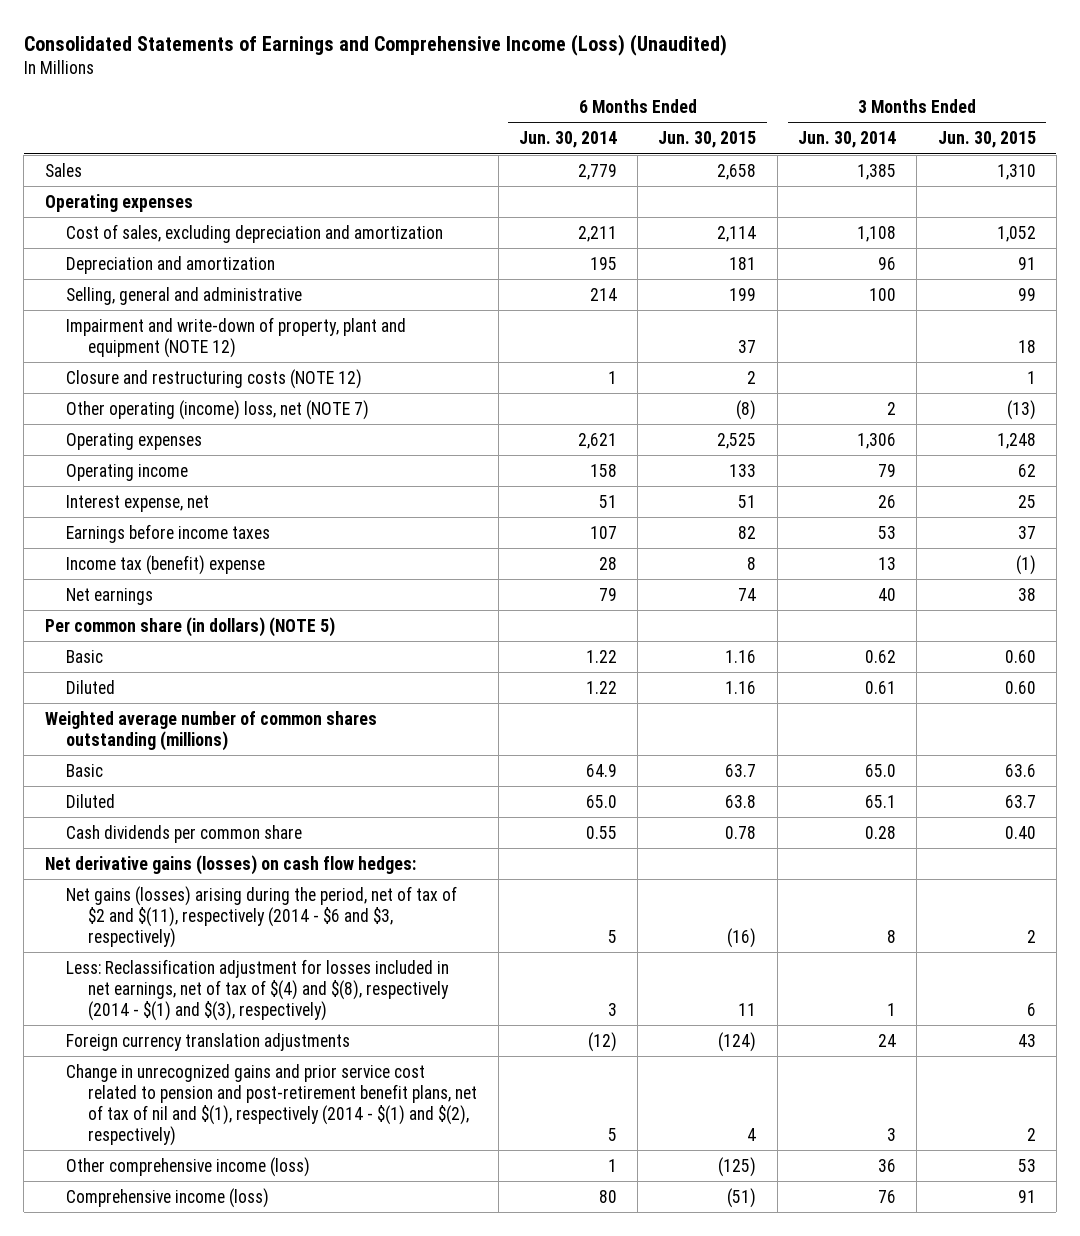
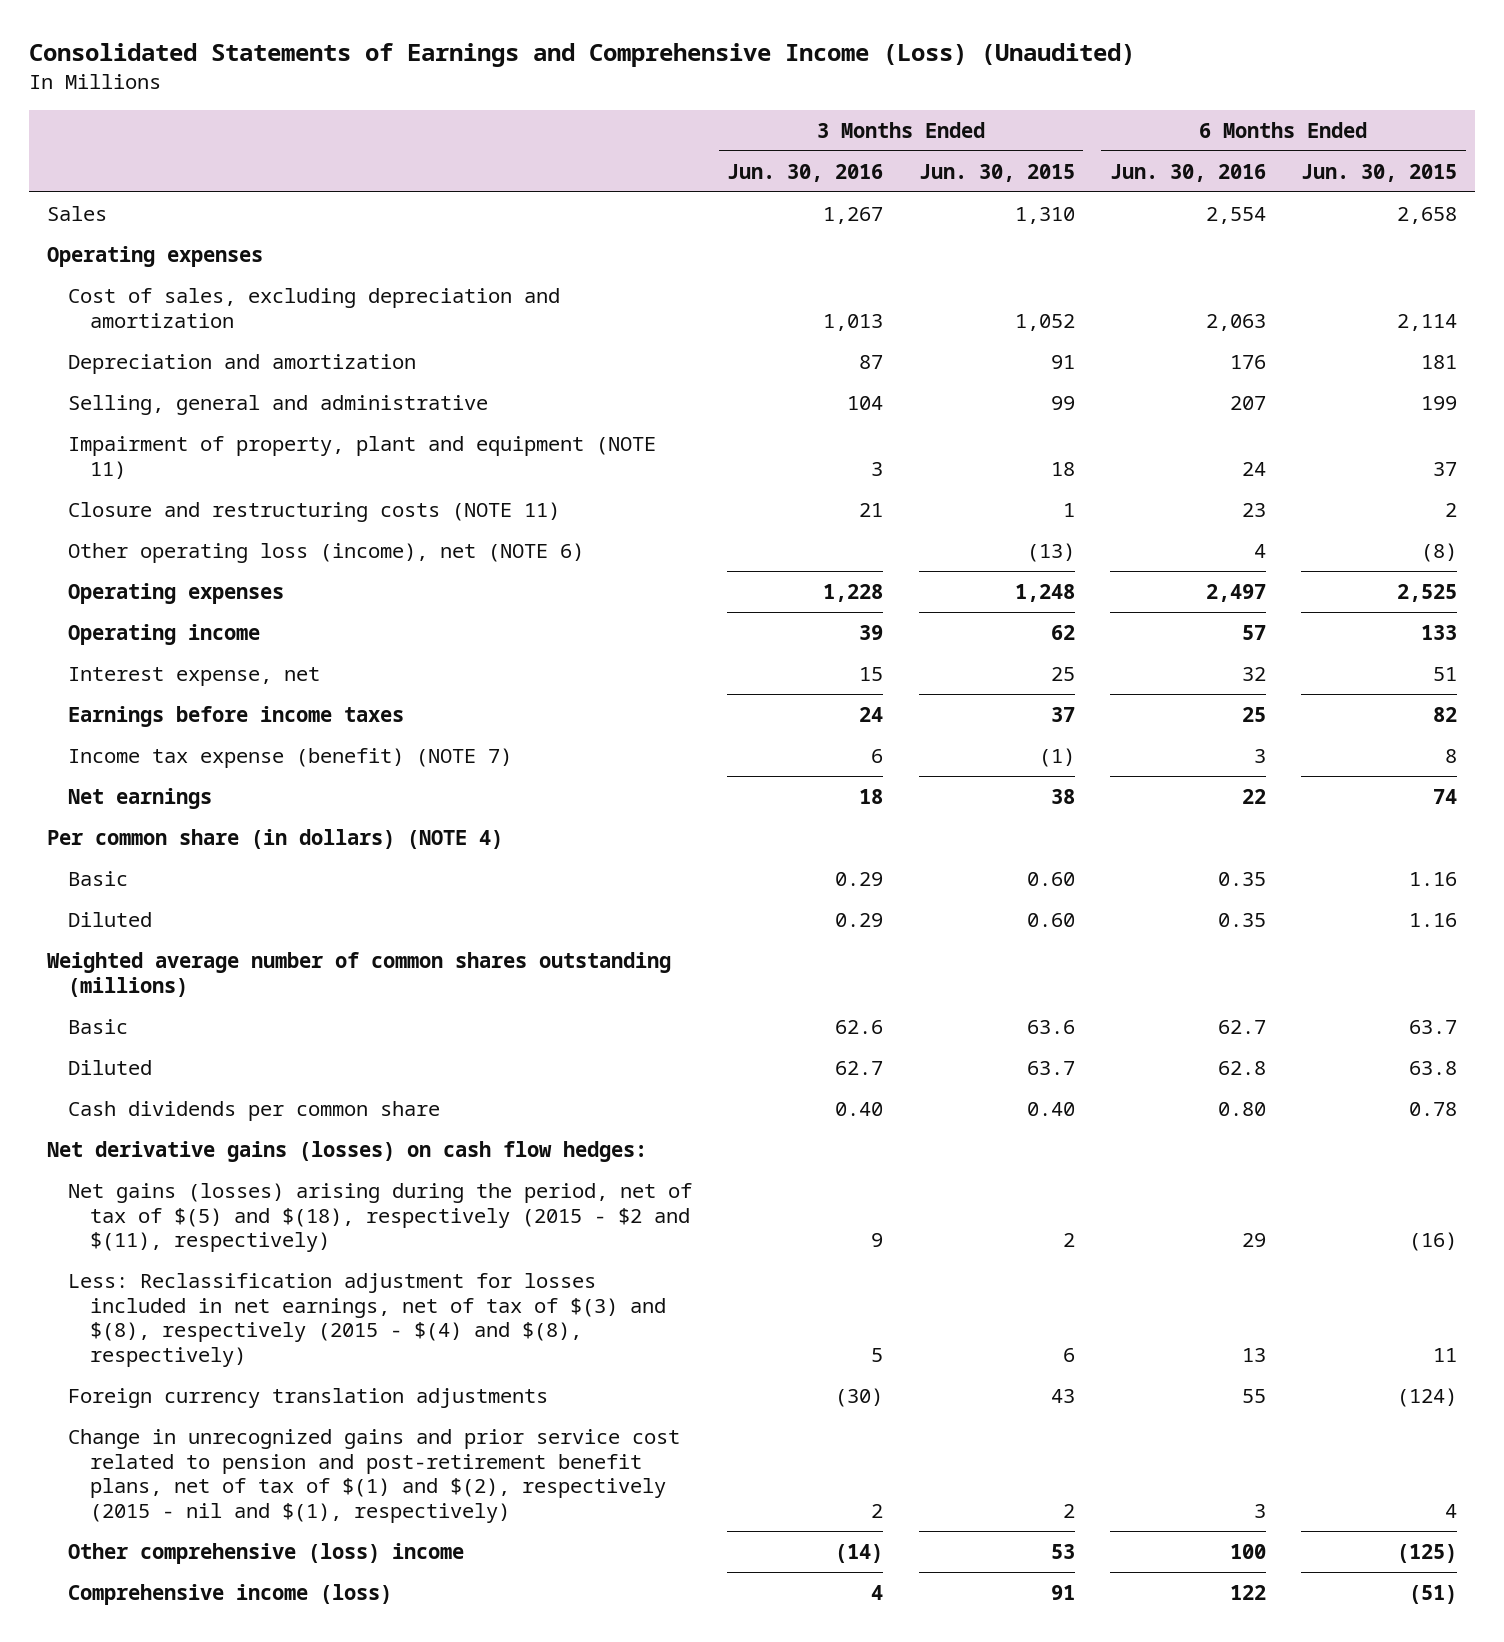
- | 6 Months Ended Jun. 30, 2014 | 6 Months Ended Jun. 30, 2015 | 3 Months Ended Jun. 30, 2014 | 3 Months Ended Jun. 30, 2015
+ | 3 Months Ended Jun. 30, 2016 | 3 Months Ended Jun. 30, 2015 | 6 Months Ended Jun. 30, 2016 | 6 Months Ended Jun. 30, 2015
- Impairment and write-down of property, plant and equipment (NOTE 12) | | 37 | | 18
- Closure and restructuring costs (NOTE 12) | 1 | 2 | | 1
- Other operating (income) loss, net (NOTE 7) | | (8) | 2 | (13)
+ Impairment of property, plant and equipment (NOTE 11) | 3 | 18 | 24 | 37
+ Closure and restructuring costs (NOTE 11) | 21 | 1 | 23 | 2
+ Other operating loss (income), net (NOTE 6) | | (13) | 4 | (8)
- Income tax (benefit) expense | 28 | 8 | 13 | (1)
+ Income tax expense (benefit) (NOTE 7) | 6 | (1) | 3 | 8
- Per common share (in dollars) (NOTE 5)
+ Per common share (in dollars) (NOTE 4)
- Net gains (losses) arising during the period, net of tax of $2 and $(11), respectively (2014 - $6 and $3, respectively) | 5 | (16) | 8 | 2
- Less: Reclassification adjustment for losses included in net earnings, net of tax of $(4) and $(8), respectively (2014 - $(1) and $(3), respectively) | 3 | 11 | 1 | 6
+ Net gains (losses) arising during the period, net of tax of $(5) and $(18), respectively (2015 - $2 and $(11), respectively) | 9 | 2 | 29 | (16)
+ Less: Reclassification adjustment for losses included in net earnings, net of tax of $(3) and $(8), respectively (2015 - $(4) and $(8), respectively) | 5 | 6 | 13 | 11
- Change in unrecognized gains and prior service cost related to pension and post-retirement benefit plans, net of tax of nil and $(1), respectively (2014 - $(1) and $(2), respectively) | 5 | 4 | 3 | 2
- Other comprehensive income (loss) | 1 | (125) | 36 | 53
+ Change in unrecognized gains and prior service cost related to pension and post-retirement benefit plans, net of tax of $(1) and $(2), respectively (2015 - nil and $(1), respectively) | 2 | 2 | 3 | 4
+ Other comprehensive (loss) income | (14) | 53 | 100 | (125)

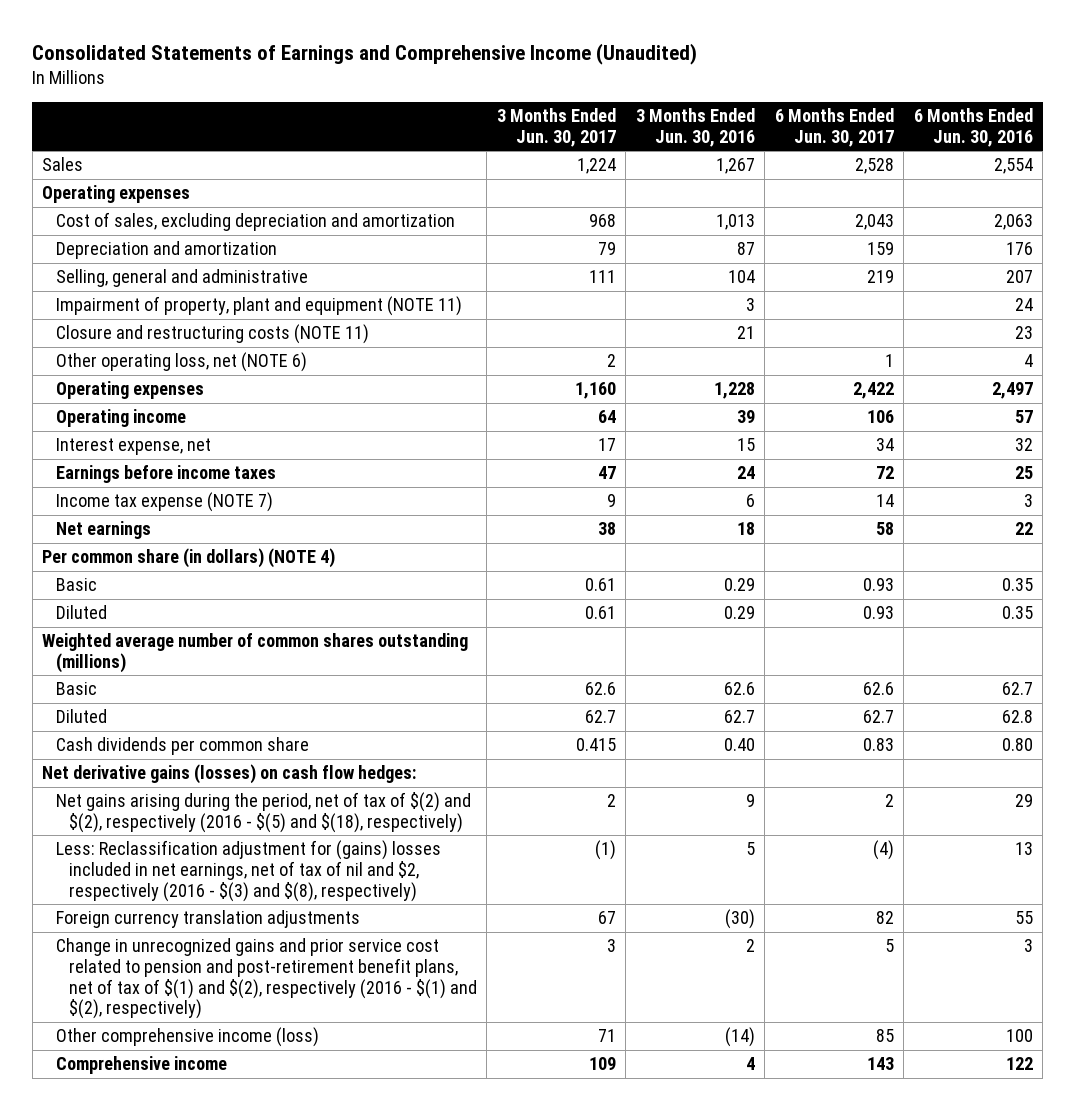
- Consolidated Statements of Earnings and Comprehensive Income (Loss) (Unaudited)
+ Consolidated Statements of Earnings and Comprehensive Income (Unaudited)
- | 3 Months Ended Jun. 30, 2016 | 3 Months Ended Jun. 30, 2015 | 6 Months Ended Jun. 30, 2016 | 6 Months Ended Jun. 30, 2015
+ | 3 Months Ended Jun. 30, 2017 | 3 Months Ended Jun. 30, 2016 | 6 Months Ended Jun. 30, 2017 | 6 Months Ended Jun. 30, 2016
- Other operating loss (income), net (NOTE 6) | | (13) | 4 | (8)
+ Other operating loss, net (NOTE 6) | 2 | | 1 | 4
- Income tax expense (benefit) (NOTE 7) | 6 | (1) | 3 | 8
+ Income tax expense (NOTE 7) | 9 | 6 | 14 | 3
- Net gains (losses) arising during the period, net of tax of $(5) and $(18), respectively (2015 - $2 and $(11), respectively) | 9 | 2 | 29 | (16)
- Less: Reclassification adjustment for losses included in net earnings, net of tax of $(3) and $(8), respectively (2015 - $(4) and $(8), respectively) | 5 | 6 | 13 | 11
+ Net gains arising during the period, net of tax of $(2) and $(2), respectively (2016 - $(5) and $(18), respectively) | 2 | 9 | 2 | 29
+ Less: Reclassification adjustment for (gains) losses included in net earnings, net of tax of nil and $2, respectively (2016 - $(3) and $(8), respectively) | (1) | 5 | (4) | 13
- Change in unrecognized gains and prior service cost related to pension and post-retirement benefit plans, net of tax of $(1) and $(2), respectively (2015 - nil and $(1), respectively) | 2 | 2 | 3 | 4
- Other comprehensive (loss) income | (14) | 53 | 100 | (125)
- Comprehensive income (loss) | 4 | 91 | 122 | (51)
+ Change in unrecognized gains and prior service cost related to pension and post-retirement benefit plans, net of tax of $(1) and $(2), respectively (2016 - $(1) and $(2), respectively) | 3 | 2 | 5 | 3
+ Other comprehensive income (loss) | 71 | (14) | 85 | 100
+ Comprehensive income | 109 | 4 | 143 | 122

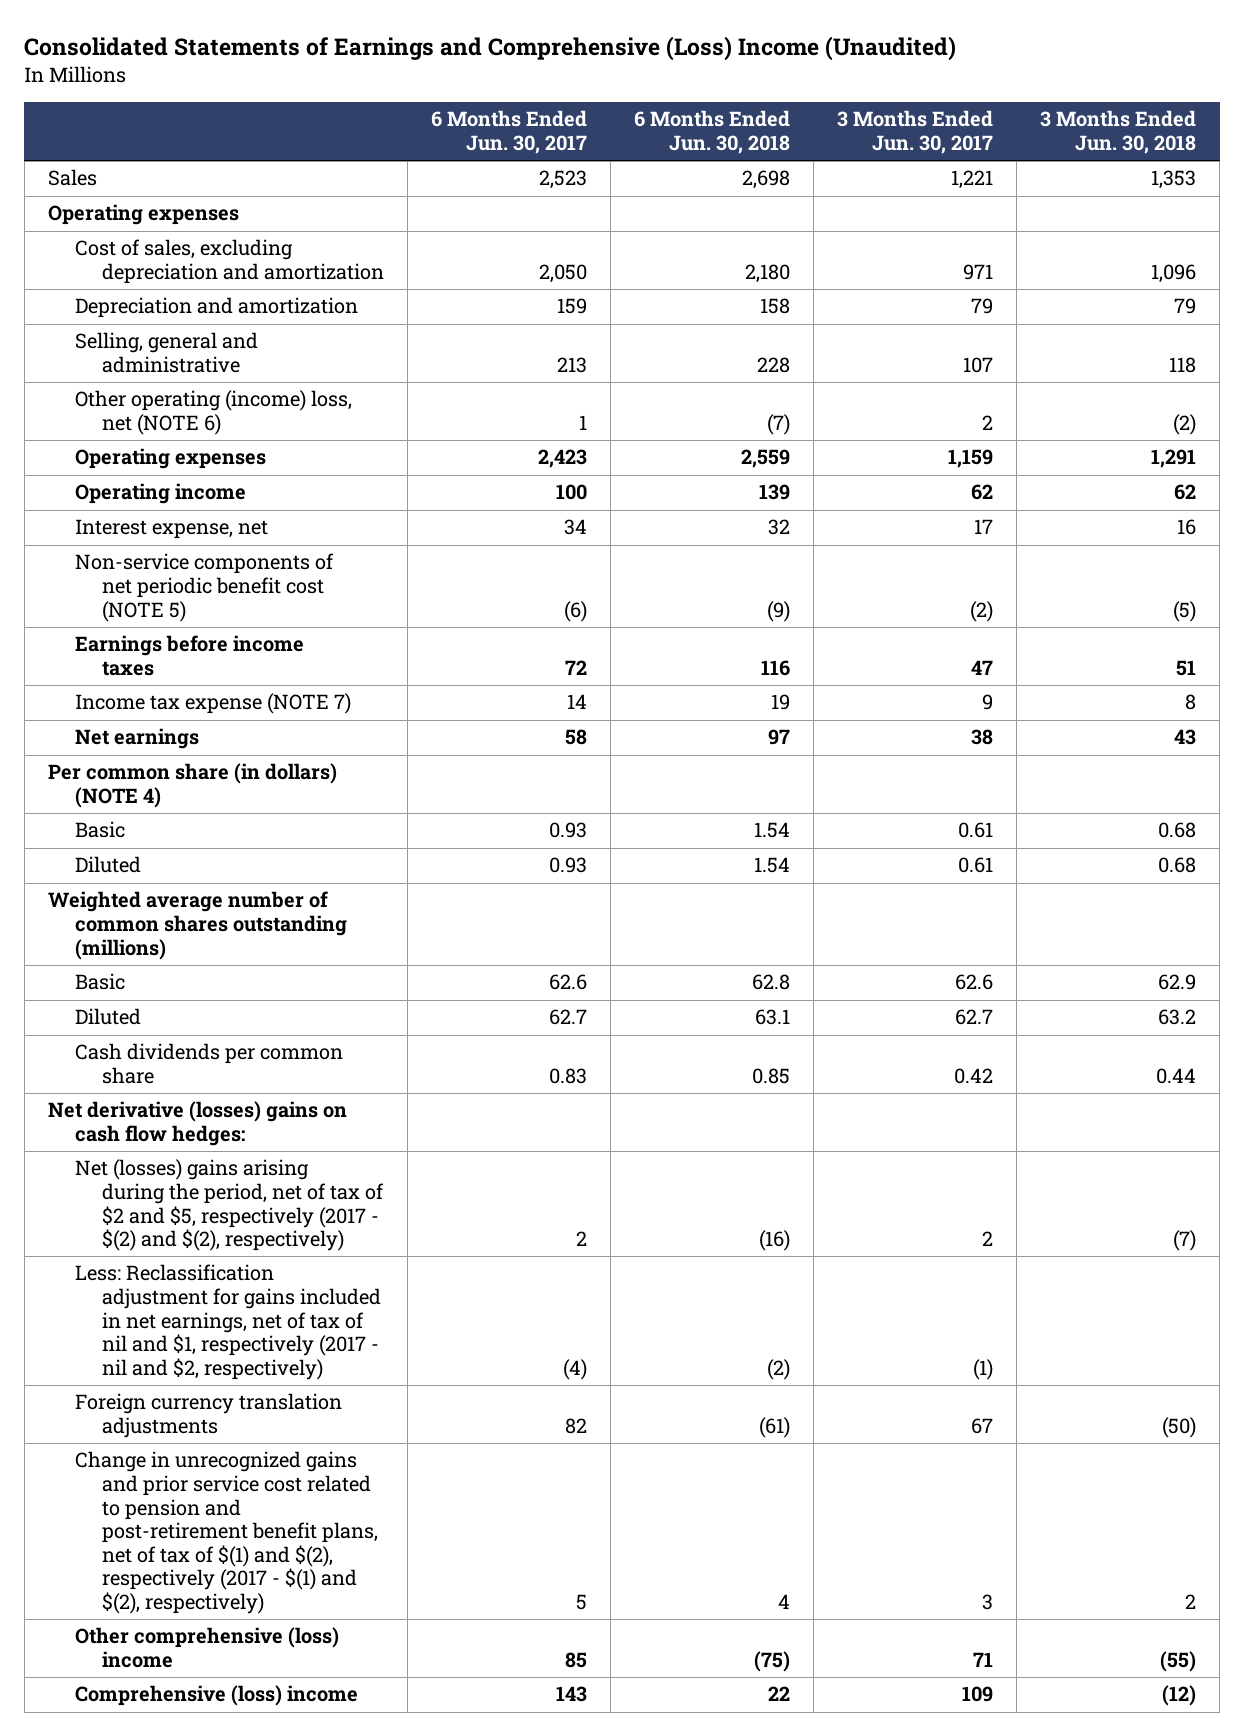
- Consolidated Statements of Earnings and Comprehensive Income (Unaudited)
+ Consolidated Statements of Earnings and Comprehensive (Loss) Income (Unaudited)
- | 3 Months Ended Jun. 30, 2017 | 3 Months Ended Jun. 30, 2016 | 6 Months Ended Jun. 30, 2017 | 6 Months Ended Jun. 30, 2016
+ | 6 Months Ended Jun. 30, 2017 | 6 Months Ended Jun. 30, 2018 | 3 Months Ended Jun. 30, 2017 | 3 Months Ended Jun. 30, 2018
- Sales | 1,224 | 1,267 | 2,528 | 2,554
+ Sales | 2,523 | 2,698 | 1,221 | 1,353
- Cost of sales, excluding depreciation and amortization | 968 | 1,013 | 2,043 | 2,063
+ Cost of sales, excluding depreciation and amortization | 2,050 | 2,180 | 971 | 1,096
- Selling, general and administrative | 111 | 104 | 219 | 207
- Impairment of property, plant and equipment (NOTE 11) | | 3 | | 24
- Closure and restructuring costs (NOTE 11) | | 21 | | 23
- Other operating loss, net (NOTE 6) | 2 | | 1 | 4
- Operating expenses | 1,160 | 1,228 | 2,422 | 2,497
- Operating income | 64 | 39 | 106 | 57
+ Selling, general and administrative | 213 | 228 | 107 | 118
+ Other operating (income) loss, net (NOTE 6) | 1 | (7) | 2 | (2)
+ Operating expenses | 2,423 | 2,559 | 1,159 | 1,291
+ Operating income | 100 | 139 | 62 | 62
+ Non-service components of net periodic benefit cost (NOTE 5) | (6) | (9) | (2) | (5)
- Cash dividends per common share | 0.415 | 0.40 | 0.83 | 0.80
- Net derivative gains (losses) on cash flow hedges:
- Net gains arising during the period, net of tax of $(2) and $(2), respectively (2016 - $(5) and $(18), respectively) | 2 | 9 | 2 | 29
- Less: Reclassification adjustment for (gains) losses included in net earnings, net of tax of nil and $2, respectively (2016 - $(3) and $(8), respectively) | (1) | 5 | (4) | 13
+ Cash dividends per common share | 0.83 | 0.85 | 0.42 | 0.44
+ Net derivative (losses) gains on cash flow hedges:
+ Net (losses) gains arising during the period, net of tax of $2 and $5, respectively (2017 - $(2) and $(2), respectively) | 2 | (16) | 2 | (7)
+ Less: Reclassification adjustment for gains included in net earnings, net of tax of nil and $1, respectively (2017 - nil and $2, respectively) | (4) | (2) | (1) |
- Change in unrecognized gains and prior service cost related to pension and post-retirement benefit plans, net of tax of $(1) and $(2), respectively (2016 - $(1) and $(2), respectively) | 3 | 2 | 5 | 3
- Other comprehensive income (loss) | 71 | (14) | 85 | 100
- Comprehensive income | 109 | 4 | 143 | 122
+ Change in unrecognized gains and prior service cost related to pension and post-retirement benefit plans, net of tax of $(1) and $(2), respectively (2017 - $(1) and $(2), respectively) | 5 | 4 | 3 | 2
+ Other comprehensive (loss) income | 85 | (75) | 71 | (55)
+ Comprehensive (loss) income | 143 | 22 | 109 | (12)

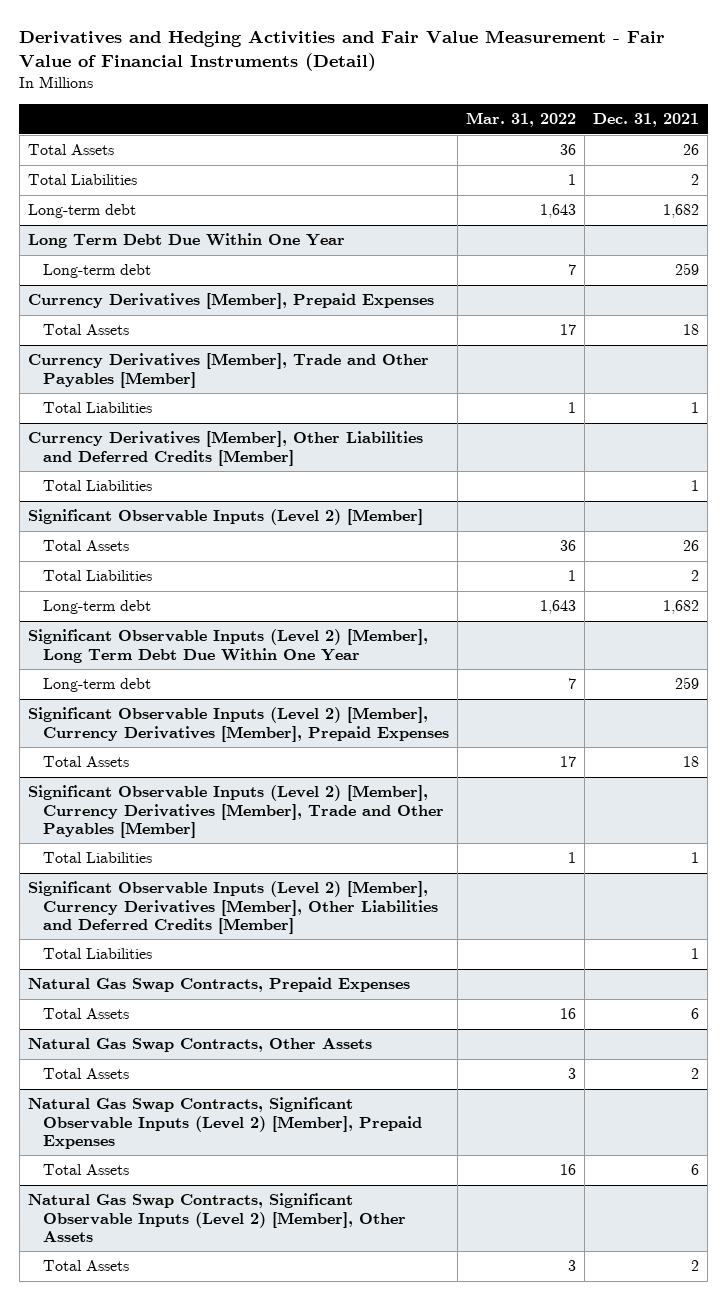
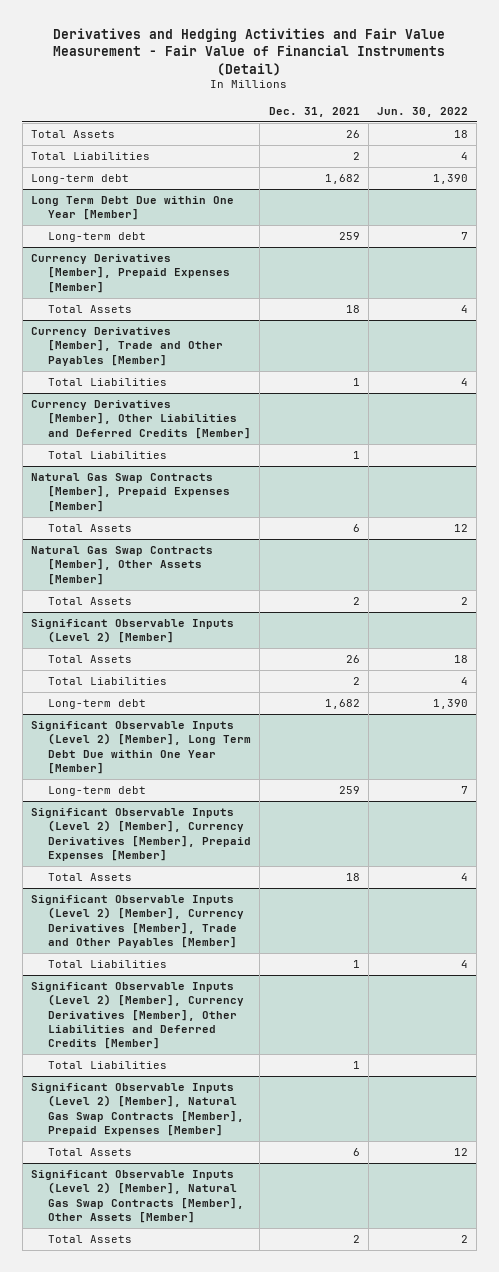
- | Mar. 31, 2022 | Dec. 31, 2021
+ | Dec. 31, 2021 | Jun. 30, 2022
- Long Term Debt Due Within One Year
+ Long Term Debt Due within One Year [Member]
- Currency Derivatives [Member], Prepaid Expenses
+ Currency Derivatives [Member], Prepaid Expenses [Member]
+ Natural Gas Swap Contracts [Member], Prepaid Expenses [Member]
+ Total Assets | 6 | 12
+ Natural Gas Swap Contracts [Member], Other Assets [Member]
+ Total Assets | 2 | 2
- Significant Observable Inputs (Level 2) [Member], Long Term Debt Due Within One Year
+ Significant Observable Inputs (Level 2) [Member], Long Term Debt Due within One Year [Member]
- Significant Observable Inputs (Level 2) [Member], Currency Derivatives [Member], Prepaid Expenses
+ Significant Observable Inputs (Level 2) [Member], Currency Derivatives [Member], Prepaid Expenses [Member]
- Natural Gas Swap Contracts, Prepaid Expenses
- Total Assets | 16 | 6
- Natural Gas Swap Contracts, Other Assets
- Total Assets | 3 | 2
- Natural Gas Swap Contracts, Significant Observable Inputs (Level 2) [Member], Prepaid Expenses
+ Significant Observable Inputs (Level 2) [Member], Natural Gas Swap Contracts [Member], Prepaid Expenses [Member]
- Natural Gas Swap Contracts, Significant Observable Inputs (Level 2) [Member], Other Assets
+ Significant Observable Inputs (Level 2) [Member], Natural Gas Swap Contracts [Member], Other Assets [Member]

